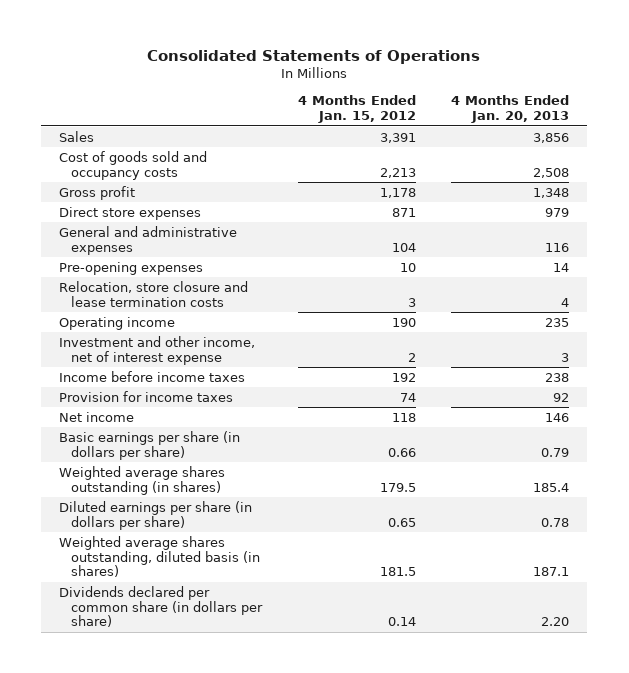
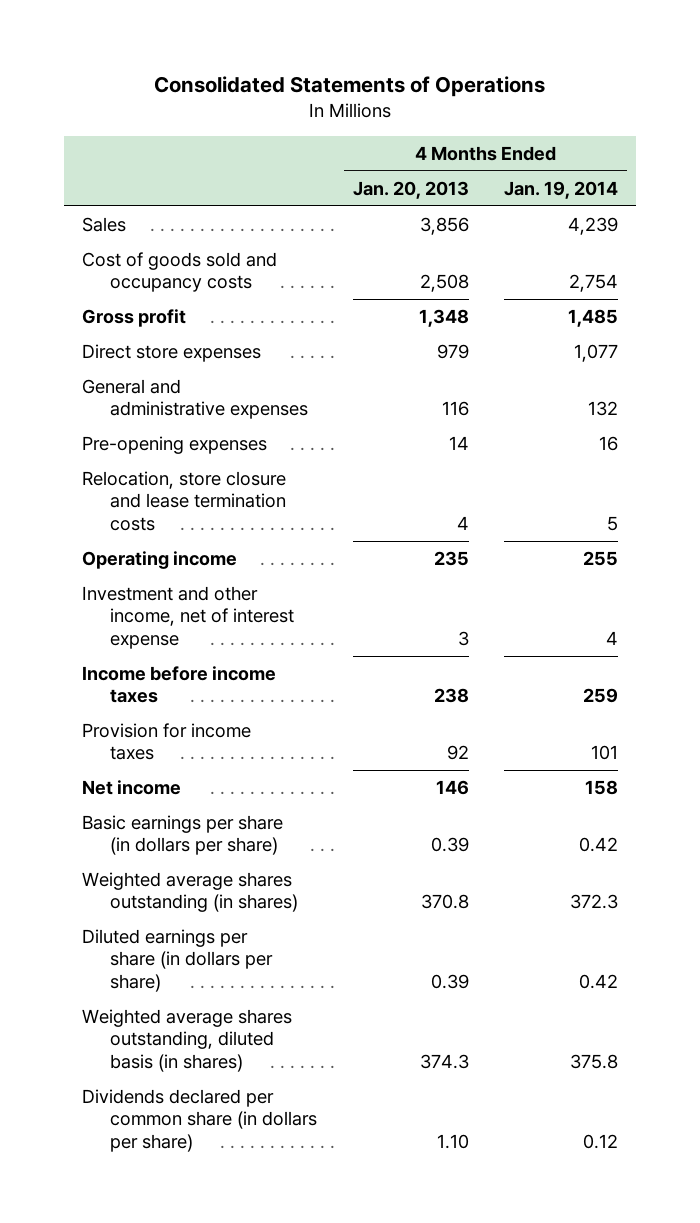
- | 4 Months Ended Jan. 15, 2012 | 4 Months Ended Jan. 20, 2013
+ | 4 Months Ended Jan. 20, 2013 | 4 Months Ended Jan. 19, 2014
- Basic earnings per share (in dollars per share) | 0.66 | 0.79
- Weighted average shares outstanding (in shares) | 179.5 | 185.4
- Diluted earnings per share (in dollars per share) | 0.65 | 0.78
- Weighted average shares outstanding, diluted basis (in shares) | 181.5 | 187.1
- Dividends declared per common share (in dollars per share) | 0.14 | 2.20
+ Basic earnings per share (in dollars per share) | 0.39 | 0.42
+ Weighted average shares outstanding (in shares) | 370.8 | 372.3
+ Diluted earnings per share (in dollars per share) | 0.39 | 0.42
+ Weighted average shares outstanding, diluted basis (in shares) | 374.3 | 375.8
+ Dividends declared per common share (in dollars per share) | 1.10 | 0.12

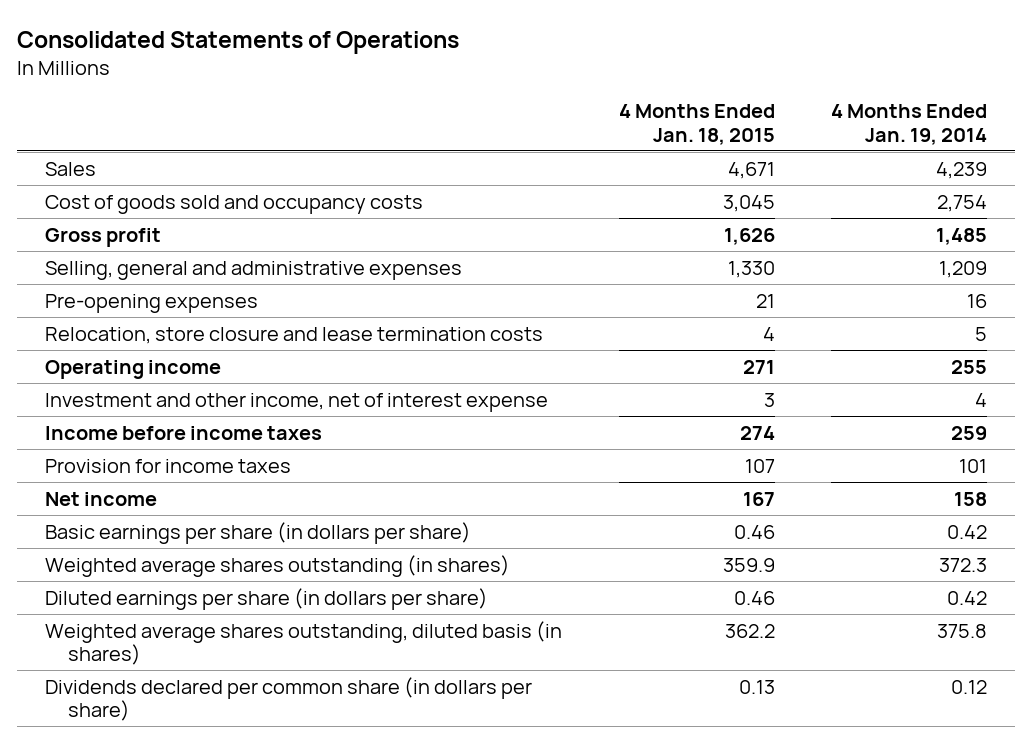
- | 4 Months Ended Jan. 20, 2013 | 4 Months Ended Jan. 19, 2014
+ | 4 Months Ended Jan. 18, 2015 | 4 Months Ended Jan. 19, 2014
- Direct store expenses | 979 | 1,077
- General and administrative expenses | 116 | 132
+ Selling, general and administrative expenses | 1,330 | 1,209

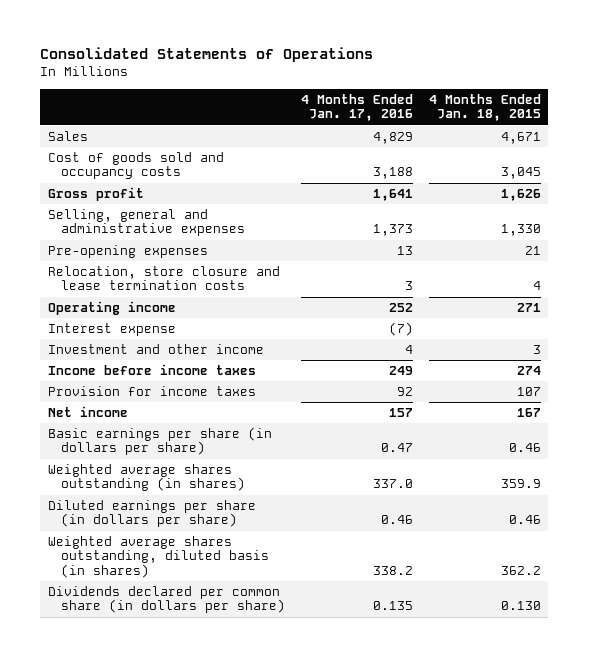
- | 4 Months Ended Jan. 18, 2015 | 4 Months Ended Jan. 19, 2014
+ | 4 Months Ended Jan. 17, 2016 | 4 Months Ended Jan. 18, 2015
- Investment and other income, net of interest expense | 3 | 4
+ Interest expense | (7) |
+ Investment and other income | 4 | 3
- Dividends declared per common share (in dollars per share) | 0.13 | 0.12
+ Dividends declared per common share (in dollars per share) | 0.135 | 0.130

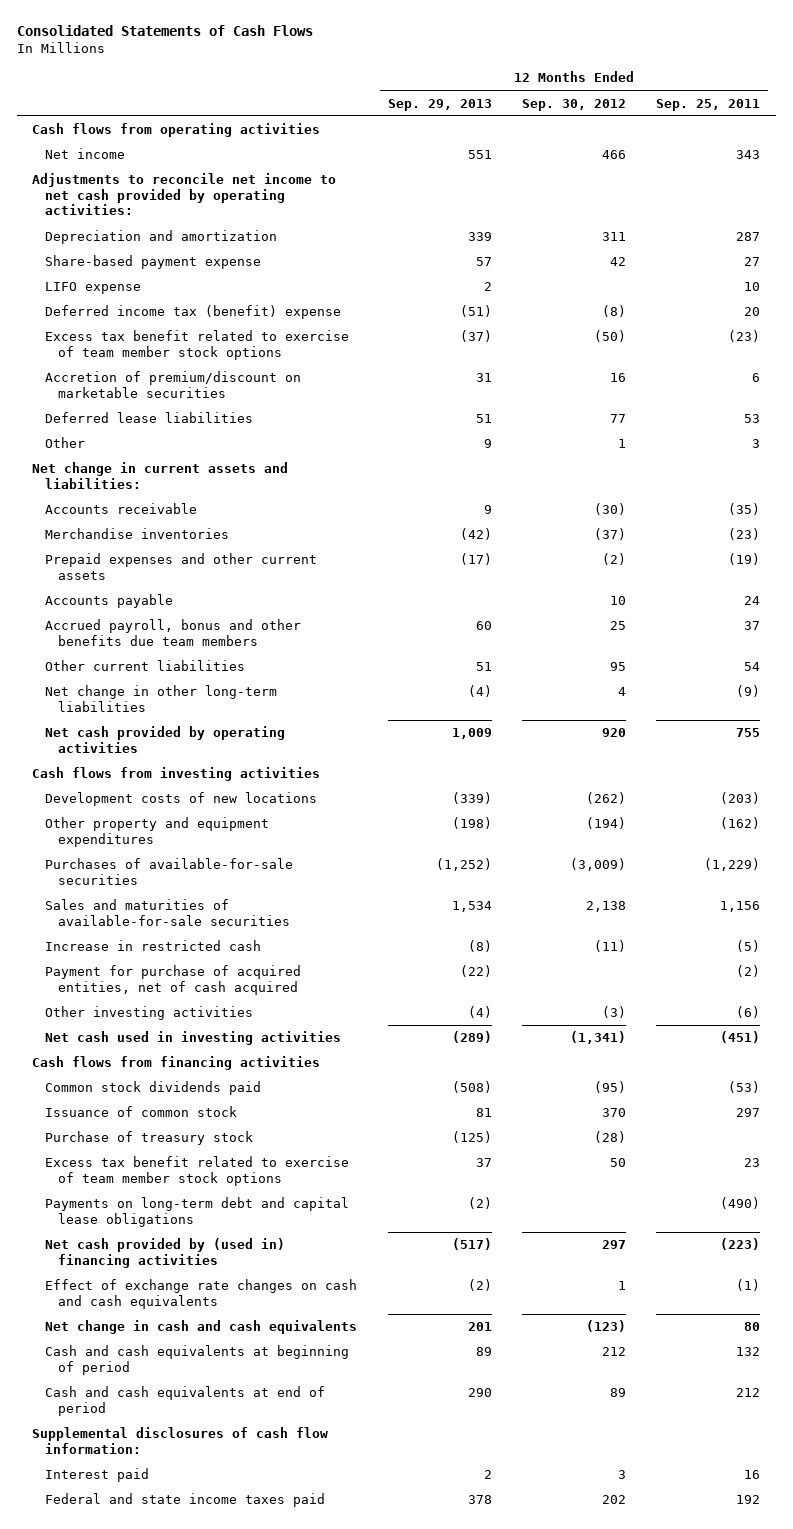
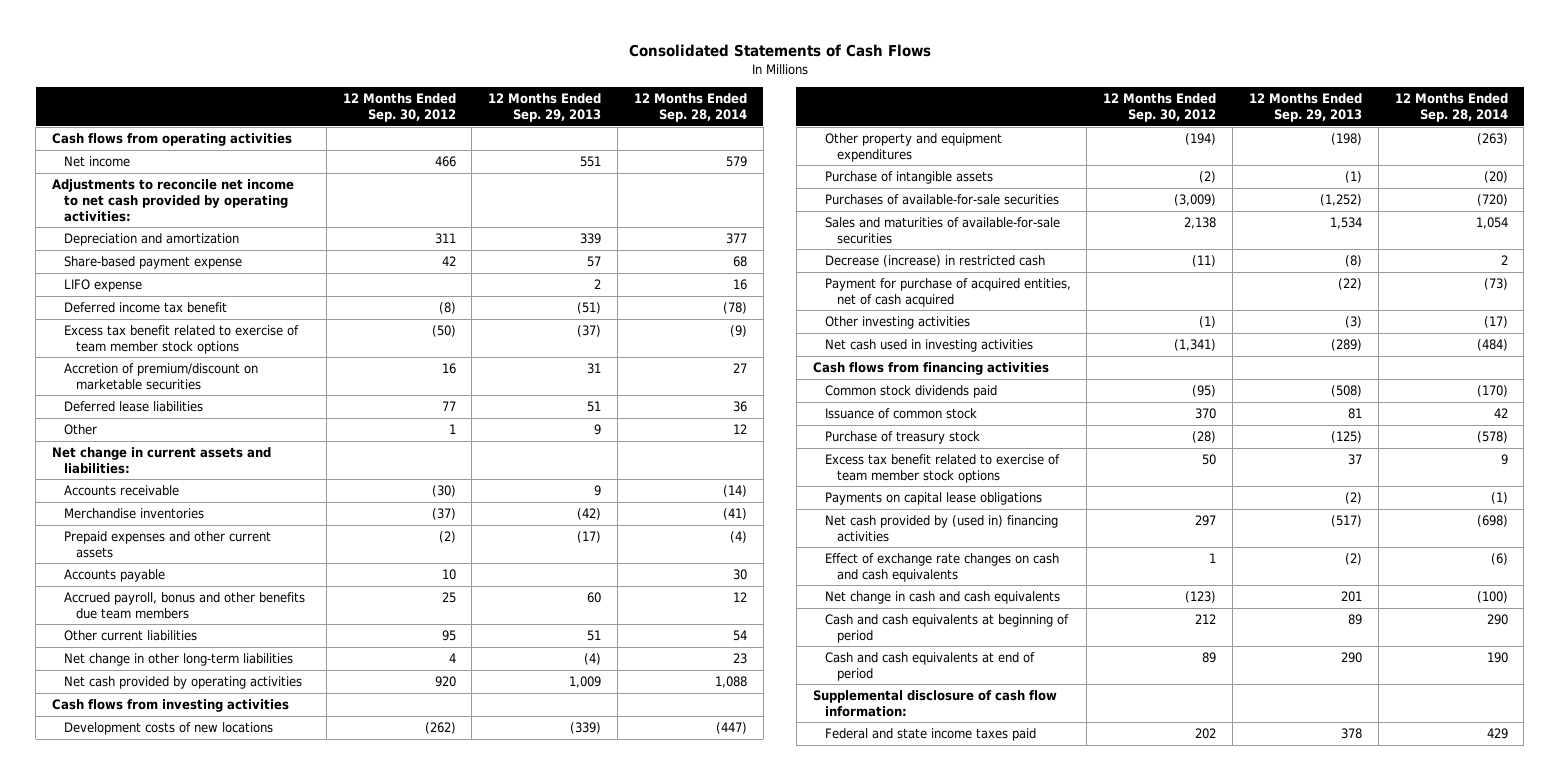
- | 12 Months Ended Sep. 29, 2013 | 12 Months Ended Sep. 30, 2012 | 12 Months Ended Sep. 25, 2011
+ | 12 Months Ended Sep. 30, 2012 | 12 Months Ended Sep. 29, 2013 | 12 Months Ended Sep. 28, 2014
- Deferred income tax (benefit) expense | (51) | (8) | 20
+ Deferred income tax benefit | (8) | (51) | (78)
+ Purchase of intangible assets | (2) | (1) | (20)
- Increase in restricted cash | (8) | (11) | (5)
+ Decrease (increase) in restricted cash | (11) | (8) | 2
- Other investing activities | (4) | (3) | (6)
+ Other investing activities | (1) | (3) | (17)
- Payments on long-term debt and capital lease obligations | (2) | | (490)
+ Payments on capital lease obligations | | (2) | (1)
- Supplemental disclosures of cash flow information:
- Interest paid | 2 | 3 | 16
+ Supplemental disclosure of cash flow information:

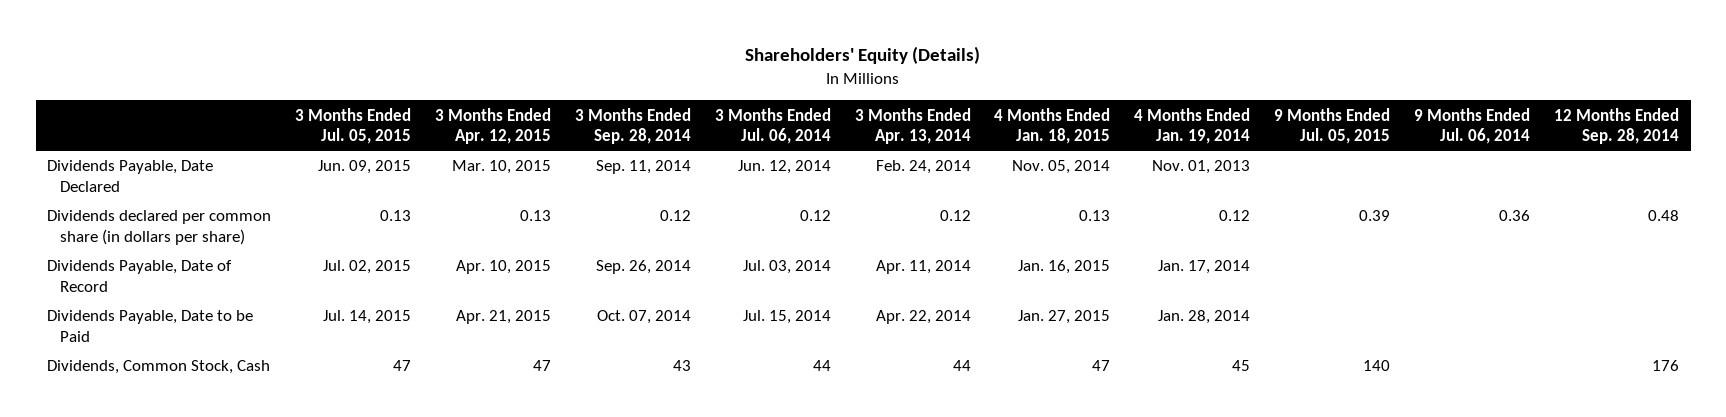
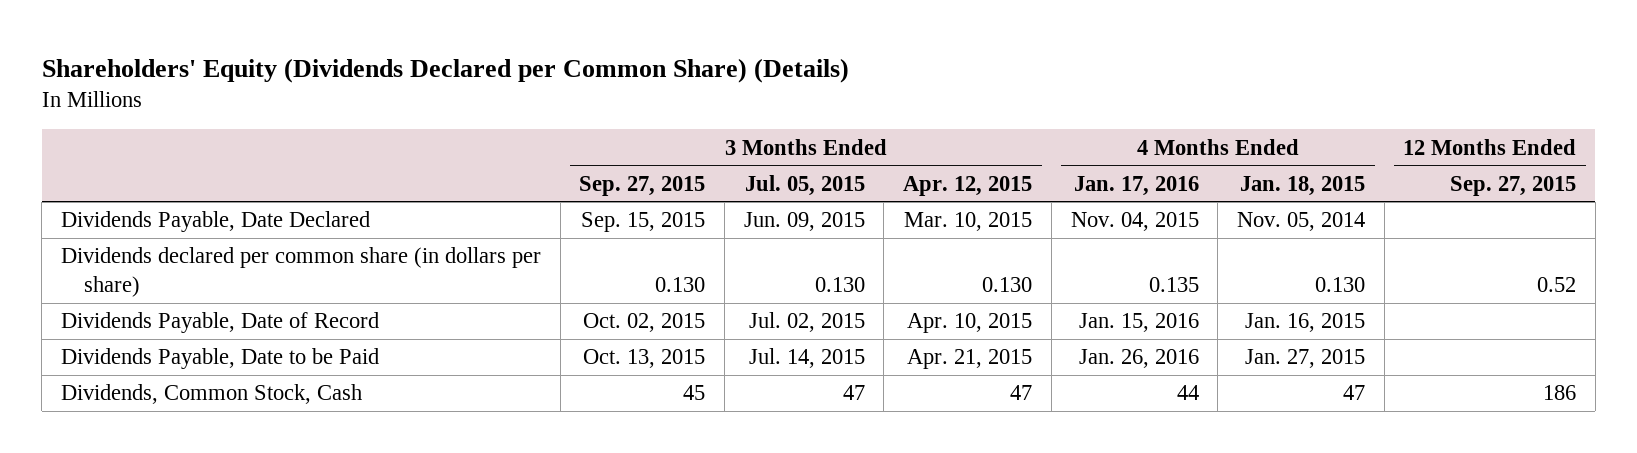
- Shareholders' Equity (Details)
+ Shareholders' Equity (Dividends Declared per Common Share) (Details)
- | 3 Months Ended Jul. 05, 2015 | 3 Months Ended Apr. 12, 2015 | 3 Months Ended Sep. 28, 2014 | 3 Months Ended Jul. 06, 2014 | 3 Months Ended Apr. 13, 2014 | 4 Months Ended Jan. 18, 2015 | 4 Months Ended Jan. 19, 2014 | 9 Months Ended Jul. 05, 2015 | 9 Months Ended Jul. 06, 2014 | 12 Months Ended Sep. 28, 2014
+ | 3 Months Ended Sep. 27, 2015 | 3 Months Ended Jul. 05, 2015 | 3 Months Ended Apr. 12, 2015 | 4 Months Ended Jan. 17, 2016 | 4 Months Ended Jan. 18, 2015 | 12 Months Ended Sep. 27, 2015
- Dividends declared per common share (in dollars per share) | 0.13 | 0.13 | 0.12 | 0.12 | 0.12 | 0.13 | 0.12 | 0.39 | 0.36 | 0.48
+ Dividends declared per common share (in dollars per share) | 0.130 | 0.130 | 0.130 | 0.135 | 0.130 | 0.52

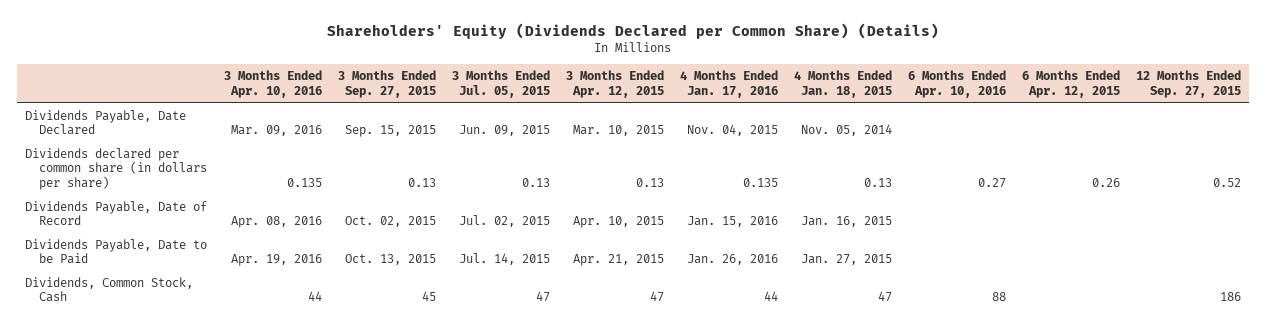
- | 3 Months Ended Sep. 27, 2015 | 3 Months Ended Jul. 05, 2015 | 3 Months Ended Apr. 12, 2015 | 4 Months Ended Jan. 17, 2016 | 4 Months Ended Jan. 18, 2015 | 12 Months Ended Sep. 27, 2015
+ | 3 Months Ended Apr. 10, 2016 | 3 Months Ended Sep. 27, 2015 | 3 Months Ended Jul. 05, 2015 | 3 Months Ended Apr. 12, 2015 | 4 Months Ended Jan. 17, 2016 | 4 Months Ended Jan. 18, 2015 | 6 Months Ended Apr. 10, 2016 | 6 Months Ended Apr. 12, 2015 | 12 Months Ended Sep. 27, 2015
- Dividends declared per common share (in dollars per share) | 0.130 | 0.130 | 0.130 | 0.135 | 0.130 | 0.52
+ Dividends declared per common share (in dollars per share) | 0.135 | 0.13 | 0.13 | 0.13 | 0.135 | 0.13 | 0.27 | 0.26 | 0.52

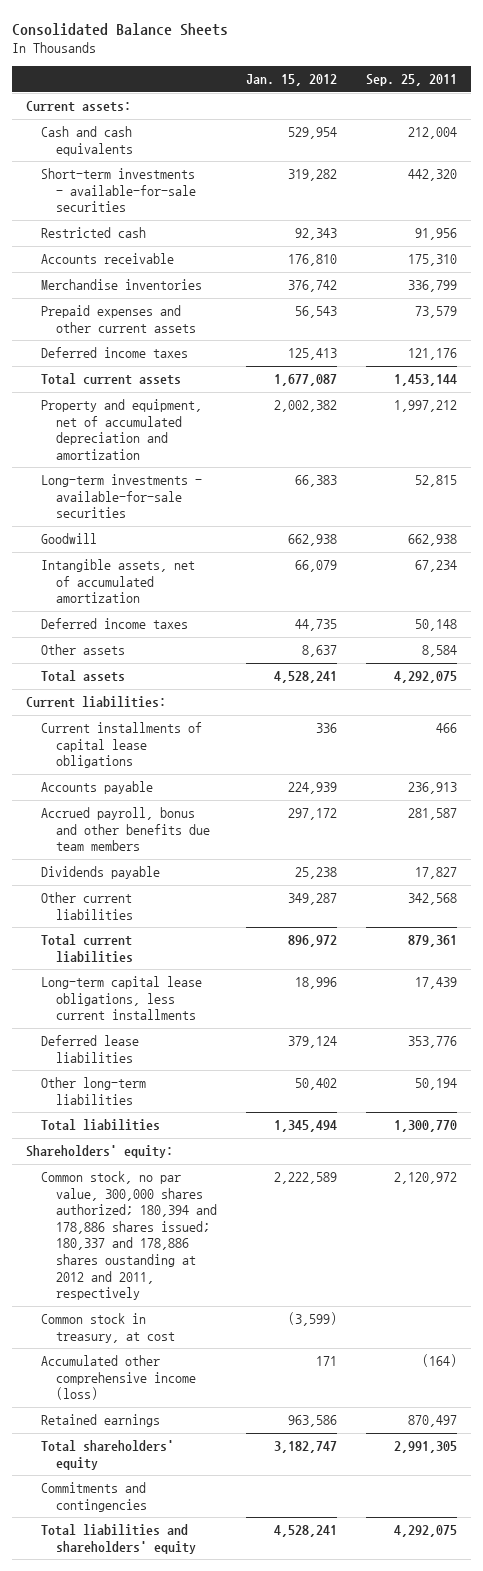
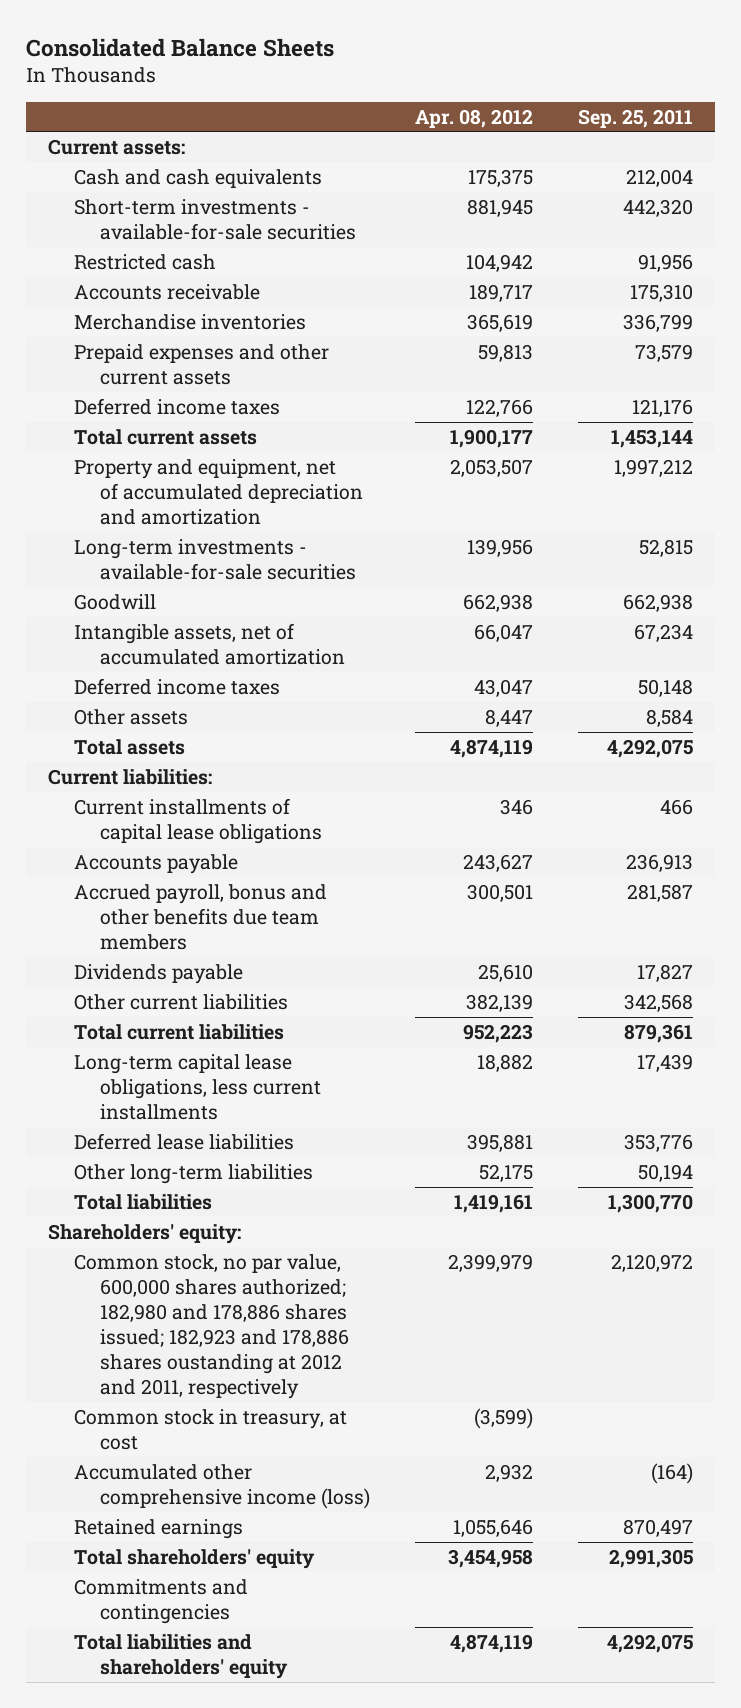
- | Jan. 15, 2012 | Sep. 25, 2011
+ | Apr. 08, 2012 | Sep. 25, 2011
- Common stock, no par value, 300,000 shares authorized; 180,394 and 178,886 shares issued; 180,337 and 178,886 shares oustanding at 2012 and 2011, respectively | 2,222,589 | 2,120,972
+ Common stock, no par value, 600,000 shares authorized; 182,980 and 178,886 shares issued; 182,923 and 178,886 shares oustanding at 2012 and 2011, respectively | 2,399,979 | 2,120,972

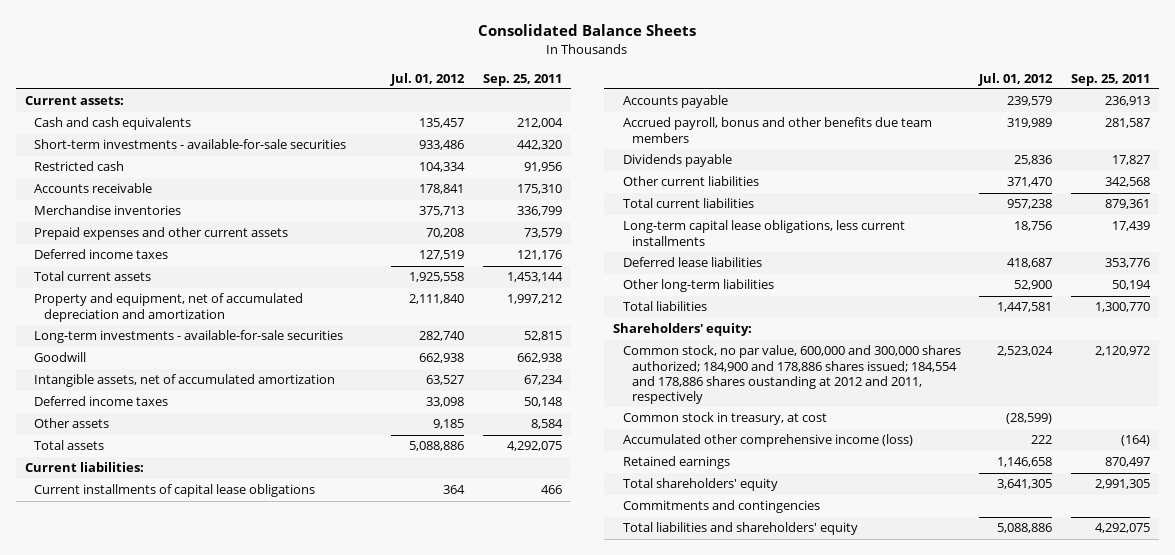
- | Apr. 08, 2012 | Sep. 25, 2011
+ | Jul. 01, 2012 | Sep. 25, 2011
- Common stock, no par value, 600,000 shares authorized; 182,980 and 178,886 shares issued; 182,923 and 178,886 shares oustanding at 2012 and 2011, respectively | 2,399,979 | 2,120,972
+ Common stock, no par value, 600,000 and 300,000 shares authorized; 184,900 and 178,886 shares issued; 184,554 and 178,886 shares oustanding at 2012 and 2011, respectively | 2,523,024 | 2,120,972

